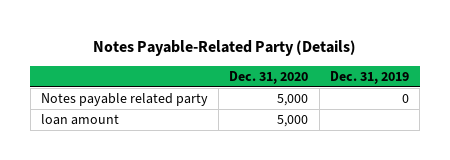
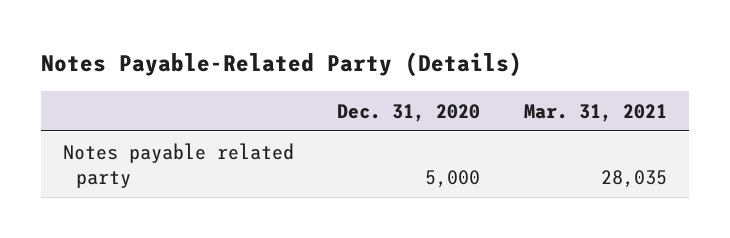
- | Dec. 31, 2020 | Dec. 31, 2019
+ | Dec. 31, 2020 | Mar. 31, 2021
- loan amount | 5,000 |

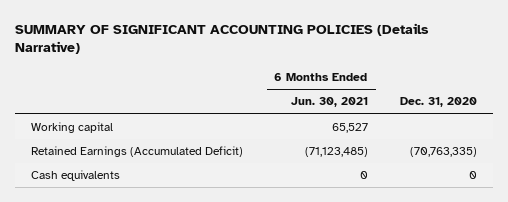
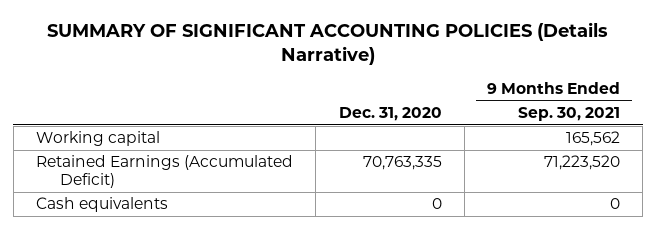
- | 6 Months Ended Jun. 30, 2021 | Dec. 31, 2020
+ | Dec. 31, 2020 | 9 Months Ended Sep. 30, 2021
- Retained Earnings (Accumulated Deficit) | (71,123,485) | (70,763,335)
+ Retained Earnings (Accumulated Deficit) | 70,763,335 | 71,223,520

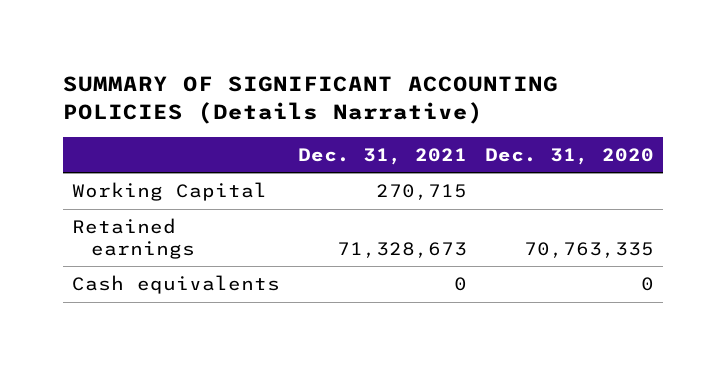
- | Dec. 31, 2020 | 9 Months Ended Sep. 30, 2021
+ | Dec. 31, 2021 | Dec. 31, 2020
- Working capital | | 165,562
- Retained Earnings (Accumulated Deficit) | 70,763,335 | 71,223,520
+ Working Capital | 270,715 |
+ Retained earnings | 71,328,673 | 70,763,335

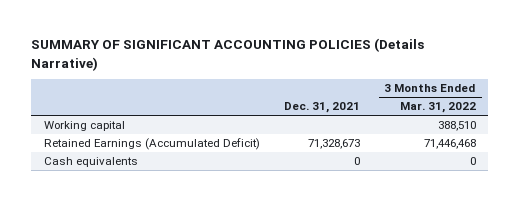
- | Dec. 31, 2021 | Dec. 31, 2020
+ | Dec. 31, 2021 | 3 Months Ended Mar. 31, 2022
- Working Capital | 270,715 |
- Retained earnings | 71,328,673 | 70,763,335
+ Working capital | | 388,510
+ Retained Earnings (Accumulated Deficit) | 71,328,673 | 71,446,468

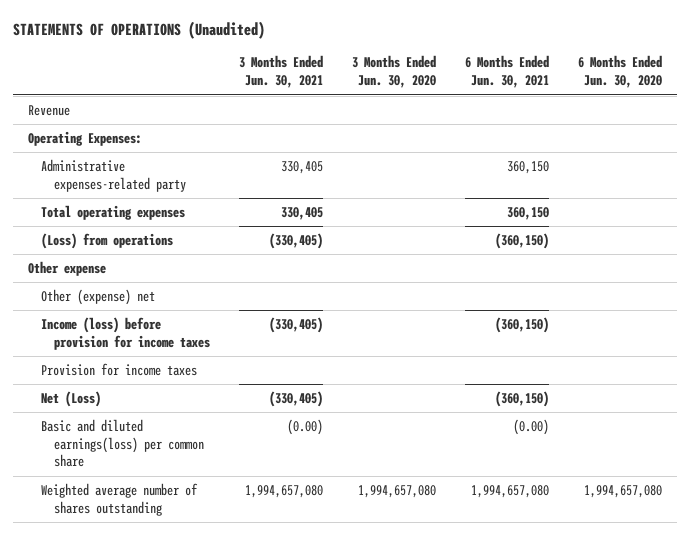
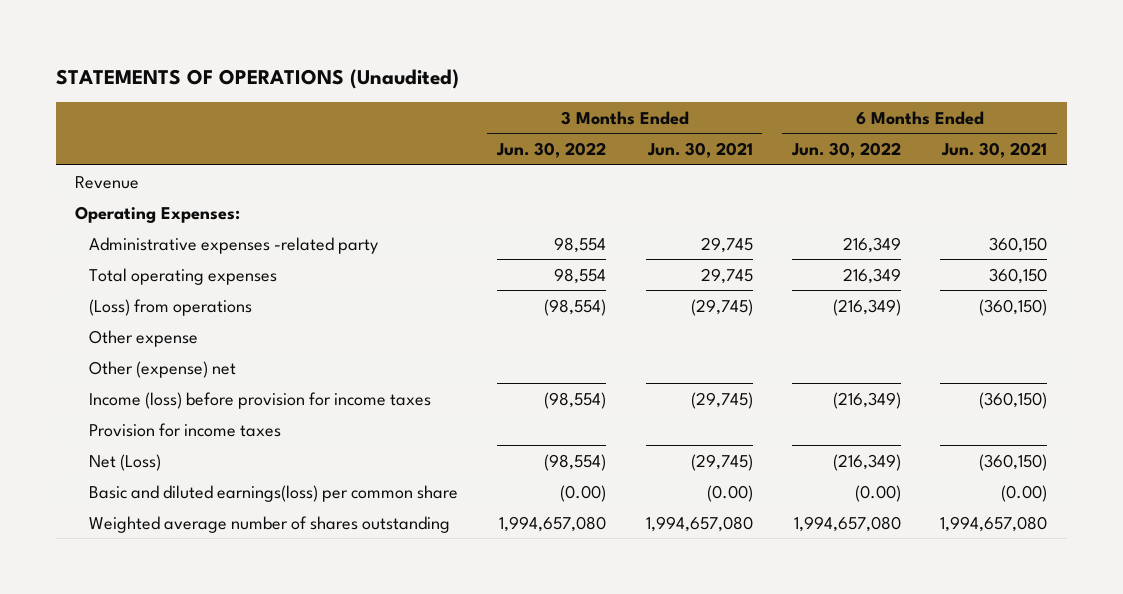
- | 3 Months Ended Jun. 30, 2021 | 3 Months Ended Jun. 30, 2020 | 6 Months Ended Jun. 30, 2021 | 6 Months Ended Jun. 30, 2020
+ | 3 Months Ended Jun. 30, 2022 | 3 Months Ended Jun. 30, 2021 | 6 Months Ended Jun. 30, 2022 | 6 Months Ended Jun. 30, 2021
- Administrative expenses-related party | 330,405 | | 360,150 |
- Total operating expenses | 330,405 | | 360,150 |
- (Loss) from operations | (330,405) | | (360,150) |
+ Administrative expenses -related party | 98,554 | 29,745 | 216,349 | 360,150
+ Total operating expenses | 98,554 | 29,745 | 216,349 | 360,150
+ (Loss) from operations | (98,554) | (29,745) | (216,349) | (360,150)
- Income (loss) before provision for income taxes | (330,405) | | (360,150) |
+ Income (loss) before provision for income taxes | (98,554) | (29,745) | (216,349) | (360,150)
- Net (Loss) | (330,405) | | (360,150) |
+ Net (Loss) | (98,554) | (29,745) | (216,349) | (360,150)

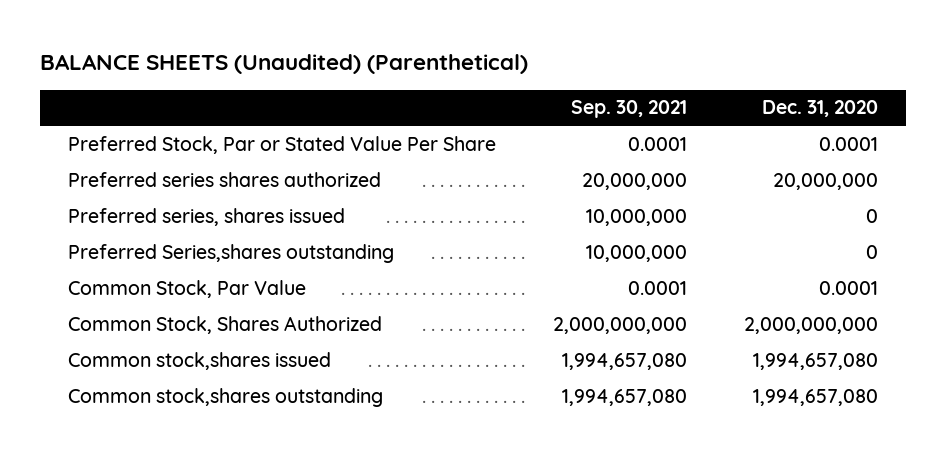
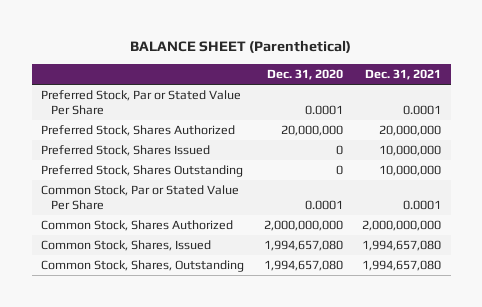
- BALANCE SHEETS (Unaudited) (Parenthetical)
+ BALANCE SHEET (Parenthetical)
- | Sep. 30, 2021 | Dec. 31, 2020
+ | Dec. 31, 2020 | Dec. 31, 2021
- Preferred series shares authorized | 20,000,000 | 20,000,000
- Preferred series, shares issued | 10,000,000 | 0
- Preferred Series,shares outstanding | 10,000,000 | 0
- Common Stock, Par Value | 0.0001 | 0.0001
+ Preferred Stock, Shares Authorized | 20,000,000 | 20,000,000
+ Preferred Stock, Shares Issued | 0 | 10,000,000
+ Preferred Stock, Shares Outstanding | 0 | 10,000,000
+ Common Stock, Par or Stated Value Per Share | 0.0001 | 0.0001
- Common stock,shares issued | 1,994,657,080 | 1,994,657,080
- Common stock,shares outstanding | 1,994,657,080 | 1,994,657,080
+ Common Stock, Shares, Issued | 1,994,657,080 | 1,994,657,080
+ Common Stock, Shares, Outstanding | 1,994,657,080 | 1,994,657,080

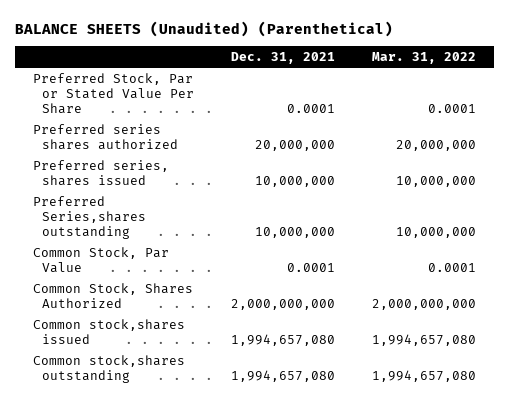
- BALANCE SHEET (Parenthetical)
+ BALANCE SHEETS (Unaudited) (Parenthetical)
- | Dec. 31, 2020 | Dec. 31, 2021
+ | Dec. 31, 2021 | Mar. 31, 2022
- Preferred Stock, Shares Authorized | 20,000,000 | 20,000,000
- Preferred Stock, Shares Issued | 0 | 10,000,000
- Preferred Stock, Shares Outstanding | 0 | 10,000,000
- Common Stock, Par or Stated Value Per Share | 0.0001 | 0.0001
+ Preferred series shares authorized | 20,000,000 | 20,000,000
+ Preferred series, shares issued | 10,000,000 | 10,000,000
+ Preferred Series,shares outstanding | 10,000,000 | 10,000,000
+ Common Stock, Par Value | 0.0001 | 0.0001
- Common Stock, Shares, Issued | 1,994,657,080 | 1,994,657,080
- Common Stock, Shares, Outstanding | 1,994,657,080 | 1,994,657,080
+ Common stock,shares issued | 1,994,657,080 | 1,994,657,080
+ Common stock,shares outstanding | 1,994,657,080 | 1,994,657,080

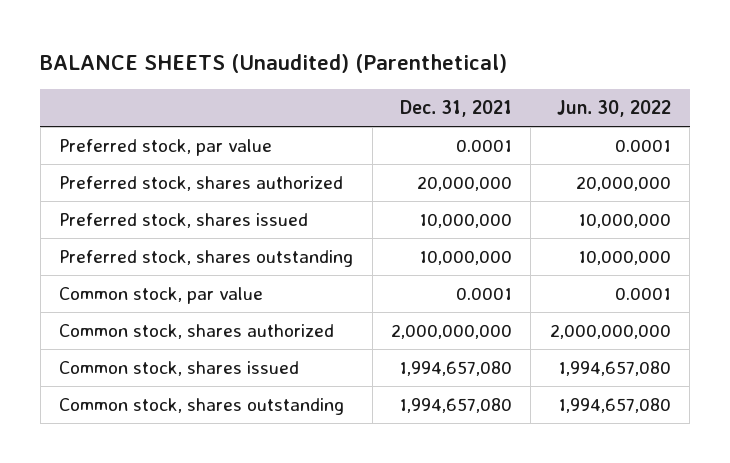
- | Dec. 31, 2021 | Mar. 31, 2022
+ | Dec. 31, 2021 | Jun. 30, 2022
- Preferred Stock, Par or Stated Value Per Share | 0.0001 | 0.0001
- Preferred series shares authorized | 20,000,000 | 20,000,000
- Preferred series, shares issued | 10,000,000 | 10,000,000
- Preferred Series,shares outstanding | 10,000,000 | 10,000,000
- Common Stock, Par Value | 0.0001 | 0.0001
- Common Stock, Shares Authorized | 2,000,000,000 | 2,000,000,000
- Common stock,shares issued | 1,994,657,080 | 1,994,657,080
- Common stock,shares outstanding | 1,994,657,080 | 1,994,657,080
+ Preferred stock, par value | 0.0001 | 0.0001
+ Preferred stock, shares authorized | 20,000,000 | 20,000,000
+ Preferred stock, shares issued | 10,000,000 | 10,000,000
+ Preferred stock, shares outstanding | 10,000,000 | 10,000,000
+ Common stock, par value | 0.0001 | 0.0001
+ Common stock, shares authorized | 2,000,000,000 | 2,000,000,000
+ Common stock, shares issued | 1,994,657,080 | 1,994,657,080
+ Common stock, shares outstanding | 1,994,657,080 | 1,994,657,080

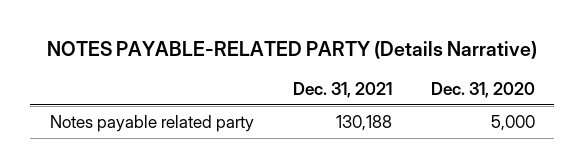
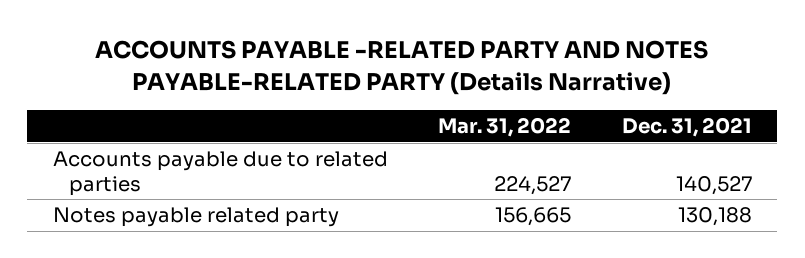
- NOTES PAYABLE-RELATED PARTY (Details Narrative)
+ ACCOUNTS PAYABLE -RELATED PARTY AND NOTES PAYABLE-RELATED PARTY (Details Narrative)
- | Dec. 31, 2021 | Dec. 31, 2020
+ | Mar. 31, 2022 | Dec. 31, 2021
+ Accounts payable due to related parties | 224,527 | 140,527

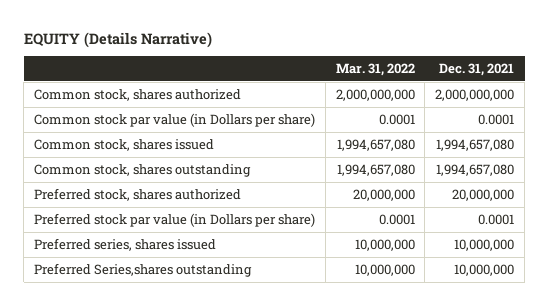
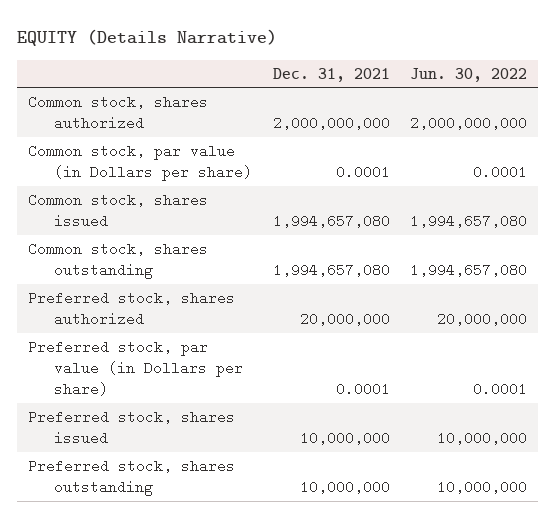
- | Mar. 31, 2022 | Dec. 31, 2021
+ | Dec. 31, 2021 | Jun. 30, 2022
- Common stock par value (in Dollars per share) | 0.0001 | 0.0001
+ Common stock, par value (in Dollars per share) | 0.0001 | 0.0001
- Preferred stock par value (in Dollars per share) | 0.0001 | 0.0001
- Preferred series, shares issued | 10,000,000 | 10,000,000
- Preferred Series,shares outstanding | 10,000,000 | 10,000,000
+ Preferred stock, par value (in Dollars per share) | 0.0001 | 0.0001
+ Preferred stock, shares issued | 10,000,000 | 10,000,000
+ Preferred stock, shares outstanding | 10,000,000 | 10,000,000

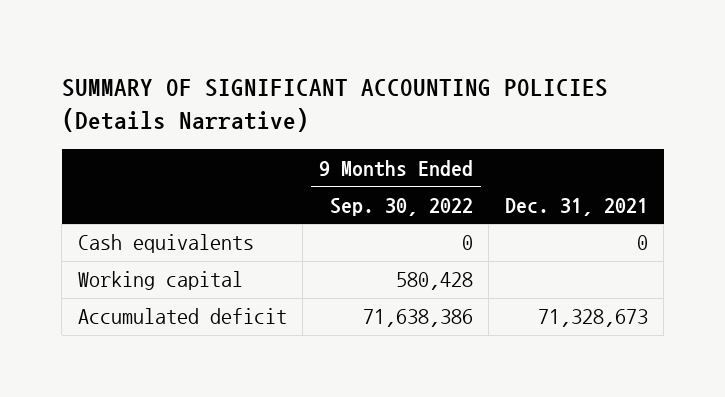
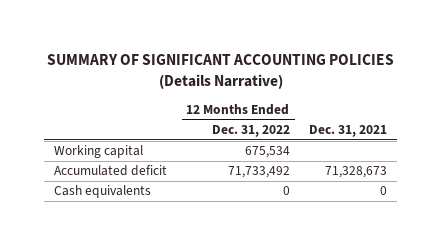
- | 9 Months Ended Sep. 30, 2022 | Dec. 31, 2021
+ | 12 Months Ended Dec. 31, 2022 | Dec. 31, 2021
moved down: Cash equivalents | 0 | 0

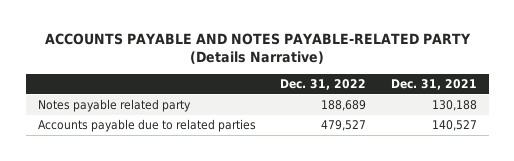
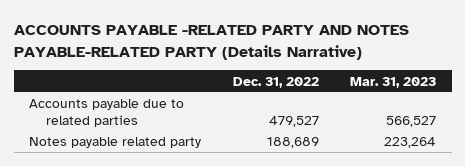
- ACCOUNTS PAYABLE AND NOTES PAYABLE-RELATED PARTY (Details Narrative)
+ ACCOUNTS PAYABLE -RELATED PARTY AND NOTES PAYABLE-RELATED PARTY (Details Narrative)
- | Dec. 31, 2022 | Dec. 31, 2021
+ | Dec. 31, 2022 | Mar. 31, 2023
moved down: Notes payable related party | 188,689 | 223,264

